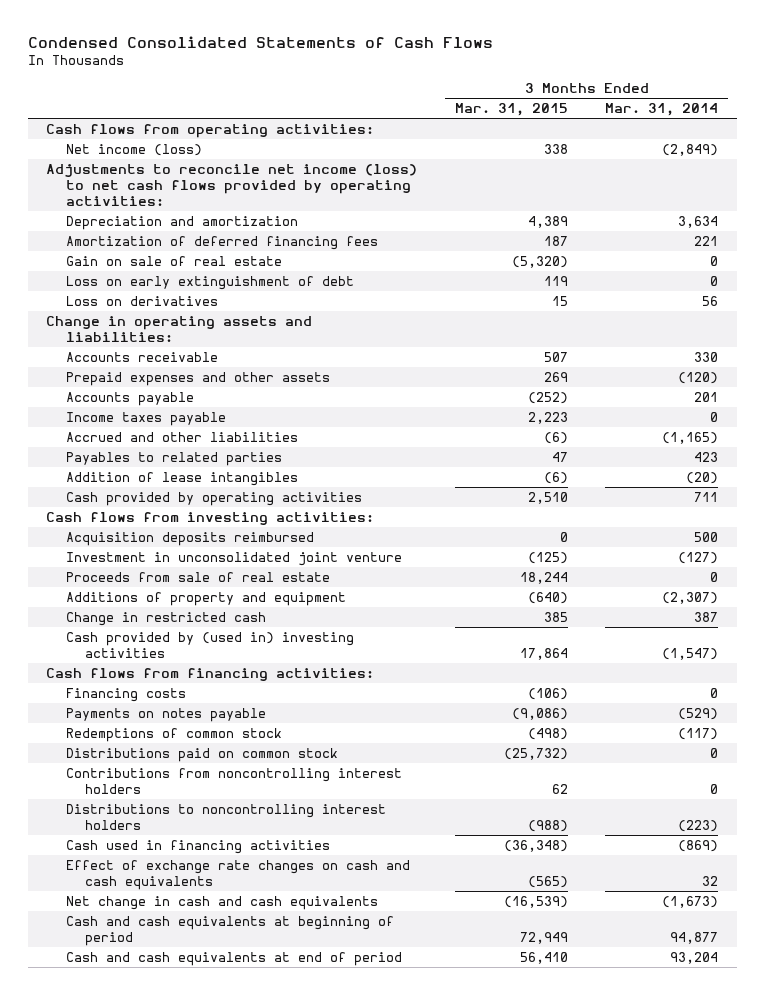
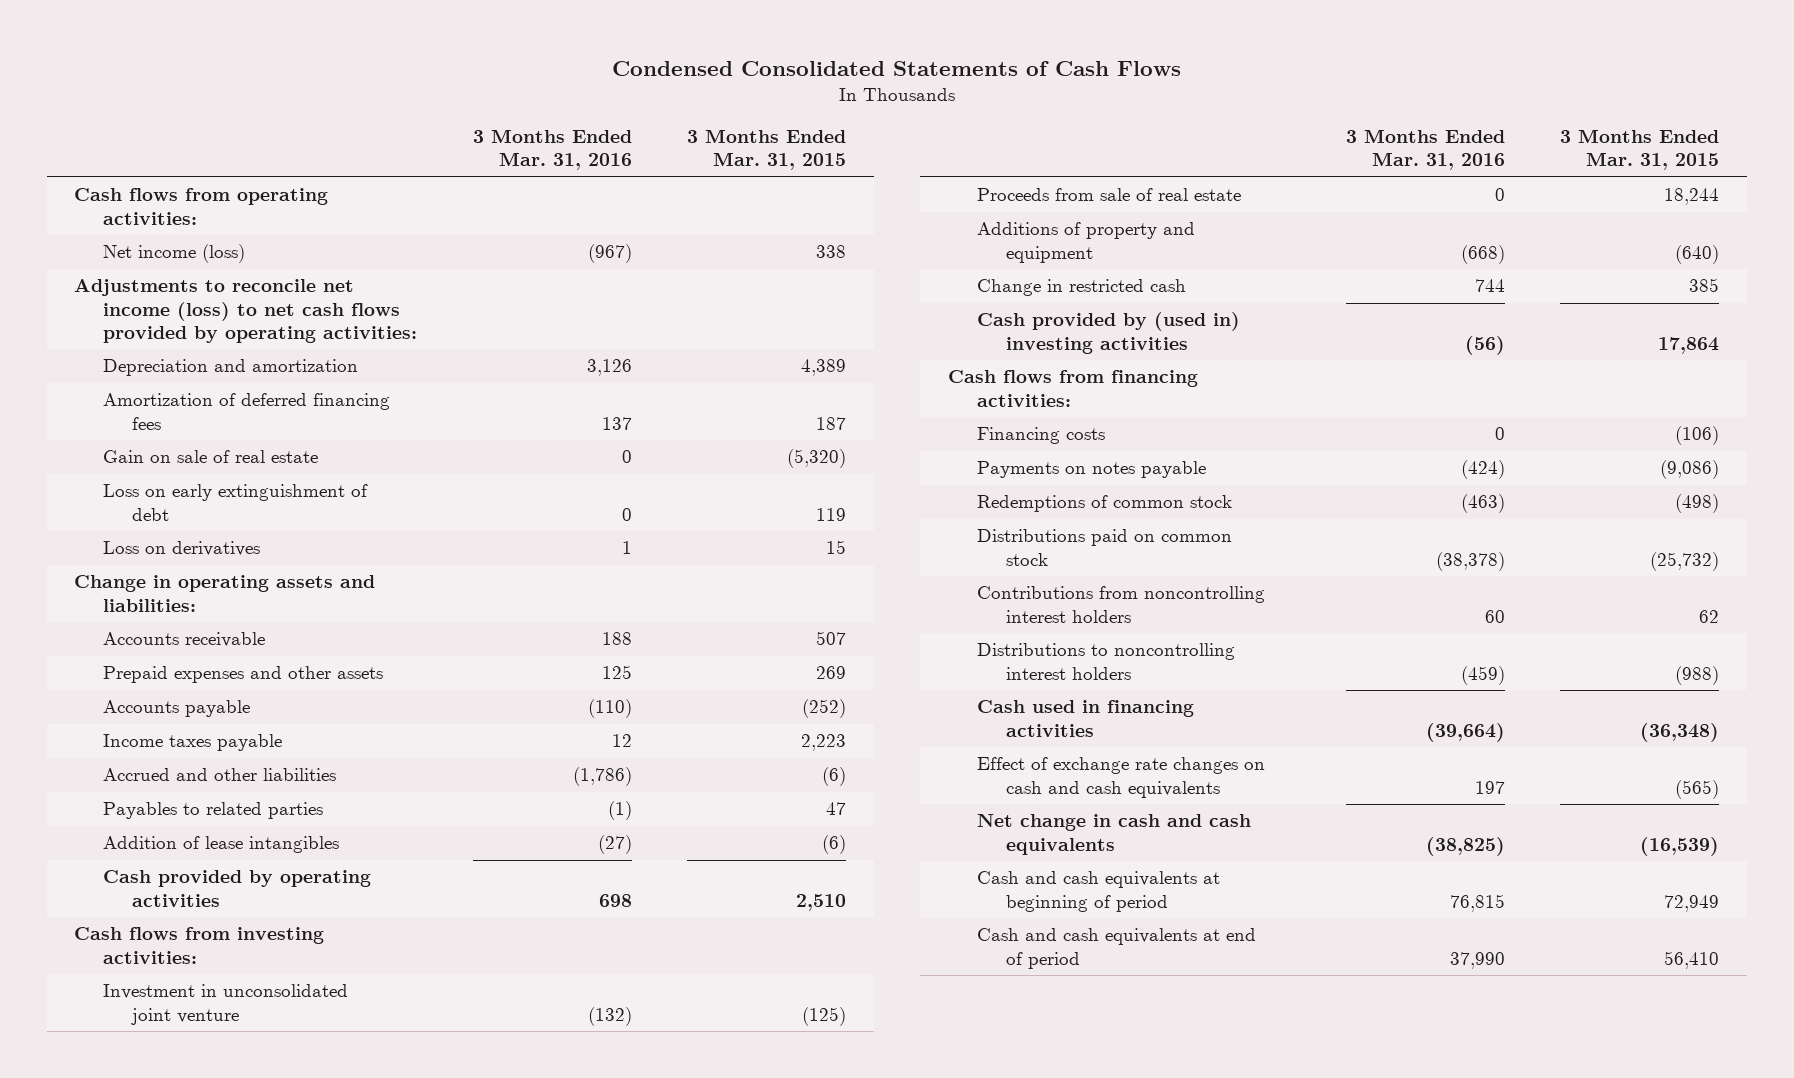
- | 3 Months Ended Mar. 31, 2015 | 3 Months Ended Mar. 31, 2014
+ | 3 Months Ended Mar. 31, 2016 | 3 Months Ended Mar. 31, 2015
- Acquisition deposits reimbursed | 0 | 500

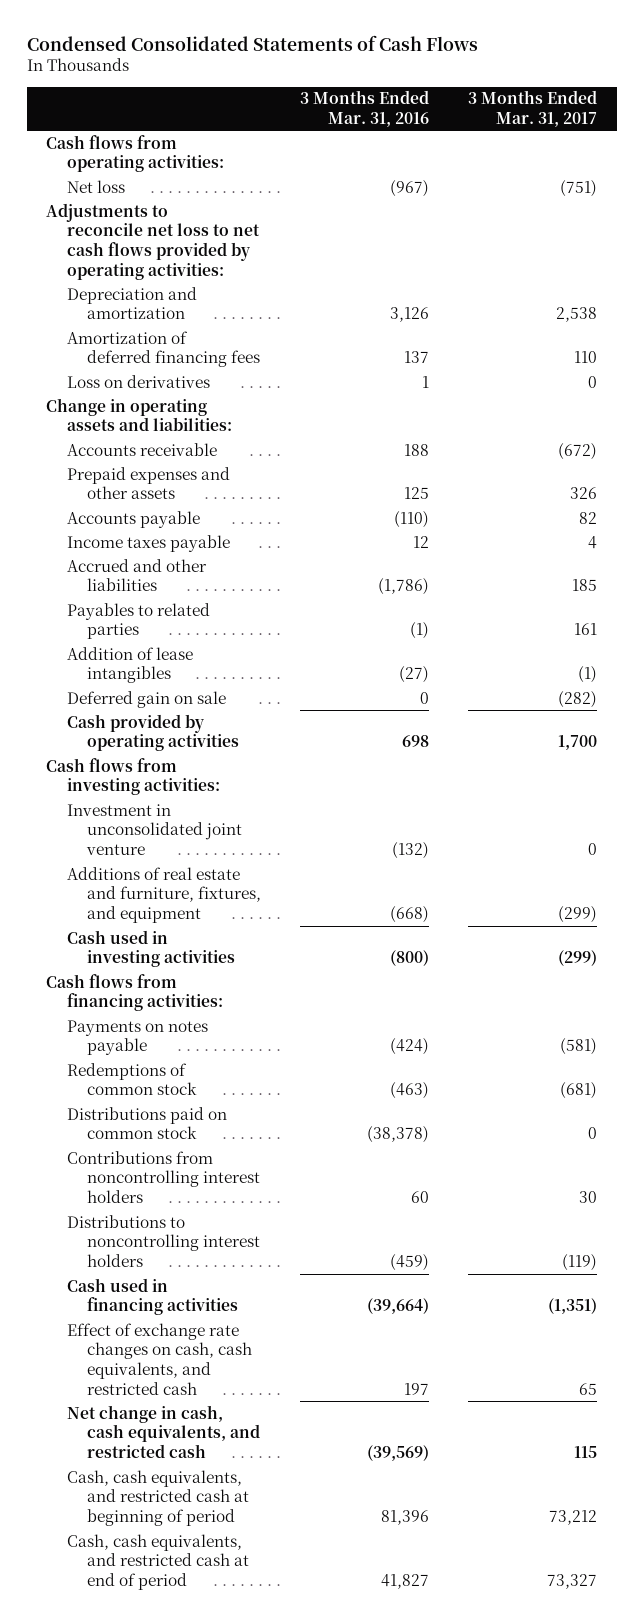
- | 3 Months Ended Mar. 31, 2016 | 3 Months Ended Mar. 31, 2015
+ | 3 Months Ended Mar. 31, 2016 | 3 Months Ended Mar. 31, 2017
- Net income (loss) | (967) | 338
- Adjustments to reconcile net income (loss) to net cash flows provided by operating activities:
+ Net loss | (967) | (751)
+ Adjustments to reconcile net loss to net cash flows provided by operating activities:
- Gain on sale of real estate | 0 | (5,320)
- Loss on early extinguishment of debt | 0 | 119
+ Deferred gain on sale | 0 | (282)
- Proceeds from sale of real estate | 0 | 18,244
- Additions of property and equipment | (668) | (640)
- Change in restricted cash | 744 | 385
- Cash provided by (used in) investing activities | (56) | 17,864
+ Additions of real estate and furniture, fixtures, and equipment | (668) | (299)
+ Cash used in investing activities | (800) | (299)
- Financing costs | 0 | (106)
- Effect of exchange rate changes on cash and cash equivalents | 197 | (565)
- Net change in cash and cash equivalents | (38,825) | (16,539)
- Cash and cash equivalents at beginning of period | 76,815 | 72,949
- Cash and cash equivalents at end of period | 37,990 | 56,410
+ Effect of exchange rate changes on cash, cash equivalents, and restricted cash | 197 | 65
+ Net change in cash, cash equivalents, and restricted cash | (39,569) | 115
+ Cash, cash equivalents, and restricted cash at beginning of period | 81,396 | 73,212
+ Cash, cash equivalents, and restricted cash at end of period | 41,827 | 73,327

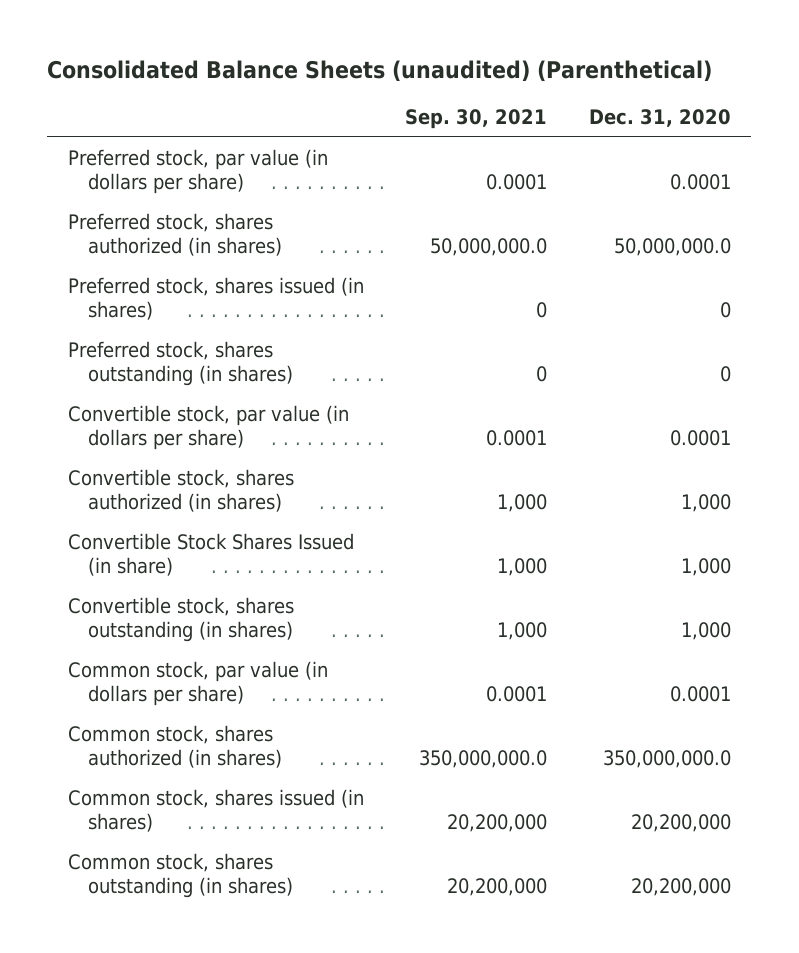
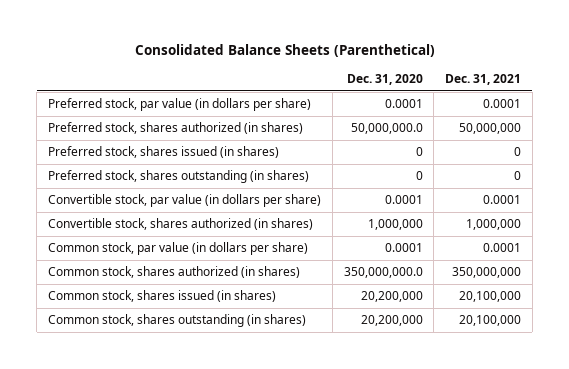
- Consolidated Balance Sheets (unaudited) (Parenthetical)
+ Consolidated Balance Sheets (Parenthetical)
- | Sep. 30, 2021 | Dec. 31, 2020
+ | Dec. 31, 2020 | Dec. 31, 2021
- Convertible stock, shares authorized (in shares) | 1,000 | 1,000
- Convertible Stock Shares Issued (in share) | 1,000 | 1,000
- Convertible stock, shares outstanding (in shares) | 1,000 | 1,000
+ Convertible stock, shares authorized (in shares) | 1,000,000 | 1,000,000

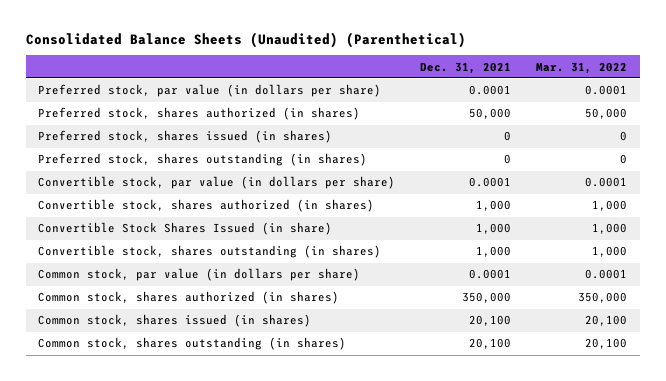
- Consolidated Balance Sheets (Parenthetical)
+ Consolidated Balance Sheets (Unaudited) (Parenthetical)
- | Dec. 31, 2020 | Dec. 31, 2021
+ | Dec. 31, 2021 | Mar. 31, 2022
- Preferred stock, shares authorized (in shares) | 50,000,000.0 | 50,000,000
+ Preferred stock, shares authorized (in shares) | 50,000 | 50,000
- Convertible stock, shares authorized (in shares) | 1,000,000 | 1,000,000
+ Convertible stock, shares authorized (in shares) | 1,000 | 1,000
+ Convertible Stock Shares Issued (in share) | 1,000 | 1,000
+ Convertible stock, shares outstanding (in shares) | 1,000 | 1,000
- Common stock, shares authorized (in shares) | 350,000,000.0 | 350,000,000
- Common stock, shares issued (in shares) | 20,200,000 | 20,100,000
- Common stock, shares outstanding (in shares) | 20,200,000 | 20,100,000
+ Common stock, shares authorized (in shares) | 350,000 | 350,000
+ Common stock, shares issued (in shares) | 20,100 | 20,100
+ Common stock, shares outstanding (in shares) | 20,100 | 20,100

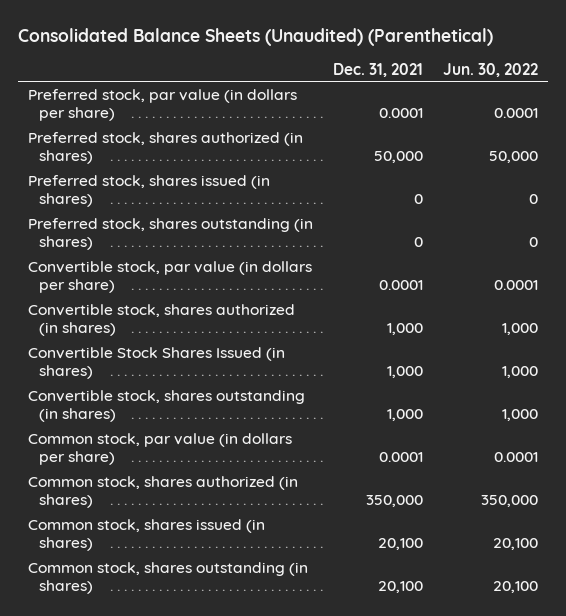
- | Dec. 31, 2021 | Mar. 31, 2022
+ | Dec. 31, 2021 | Jun. 30, 2022
- Convertible Stock Shares Issued (in share) | 1,000 | 1,000
+ Convertible Stock Shares Issued (in shares) | 1,000 | 1,000

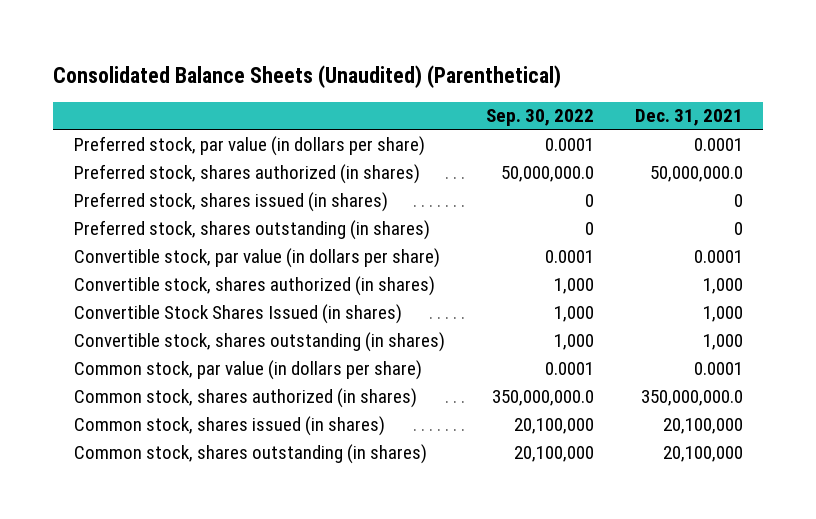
- | Dec. 31, 2021 | Jun. 30, 2022
+ | Sep. 30, 2022 | Dec. 31, 2021
- Preferred stock, shares authorized (in shares) | 50,000 | 50,000
+ Preferred stock, shares authorized (in shares) | 50,000,000.0 | 50,000,000.0
- Common stock, shares authorized (in shares) | 350,000 | 350,000
- Common stock, shares issued (in shares) | 20,100 | 20,100
- Common stock, shares outstanding (in shares) | 20,100 | 20,100
+ Common stock, shares authorized (in shares) | 350,000,000.0 | 350,000,000.0
+ Common stock, shares issued (in shares) | 20,100,000 | 20,100,000
+ Common stock, shares outstanding (in shares) | 20,100,000 | 20,100,000

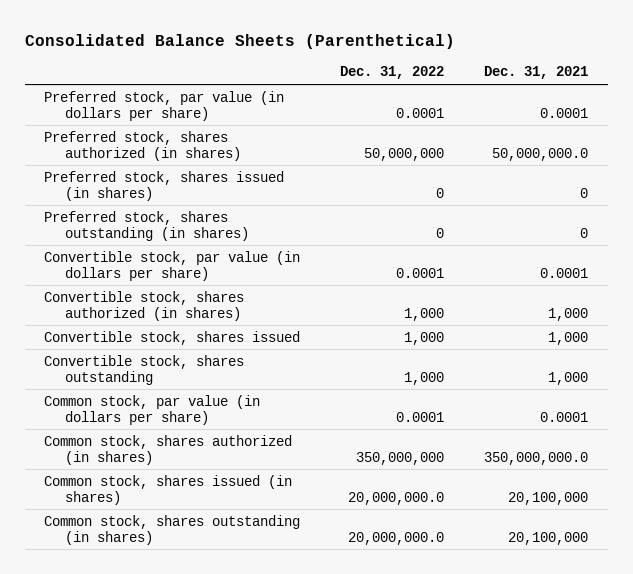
- Consolidated Balance Sheets (Unaudited) (Parenthetical)
+ Consolidated Balance Sheets (Parenthetical)
- | Sep. 30, 2022 | Dec. 31, 2021
+ | Dec. 31, 2022 | Dec. 31, 2021
- Convertible Stock Shares Issued (in shares) | 1,000 | 1,000
- Convertible stock, shares outstanding (in shares) | 1,000 | 1,000
+ Convertible stock, shares issued | 1,000 | 1,000
+ Convertible stock, shares outstanding | 1,000 | 1,000

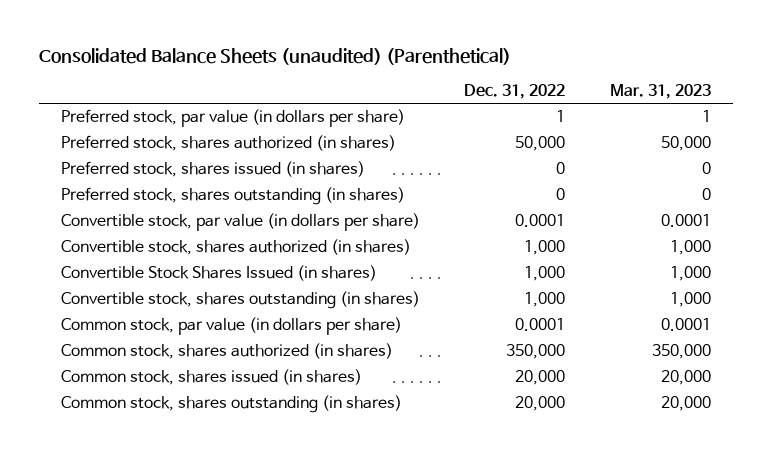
- Consolidated Balance Sheets (Parenthetical)
+ Consolidated Balance Sheets (unaudited) (Parenthetical)
- | Dec. 31, 2022 | Dec. 31, 2021
+ | Dec. 31, 2022 | Mar. 31, 2023
- Preferred stock, par value (in dollars per share) | 0.0001 | 0.0001
- Preferred stock, shares authorized (in shares) | 50,000,000 | 50,000,000.0
+ Preferred stock, par value (in dollars per share) | 1 | 1
+ Preferred stock, shares authorized (in shares) | 50,000 | 50,000
- Convertible stock, shares issued | 1,000 | 1,000
- Convertible stock, shares outstanding | 1,000 | 1,000
+ Convertible Stock Shares Issued (in shares) | 1,000 | 1,000
+ Convertible stock, shares outstanding (in shares) | 1,000 | 1,000
- Common stock, shares authorized (in shares) | 350,000,000 | 350,000,000.0
- Common stock, shares issued (in shares) | 20,000,000.0 | 20,100,000
- Common stock, shares outstanding (in shares) | 20,000,000.0 | 20,100,000
+ Common stock, shares authorized (in shares) | 350,000 | 350,000
+ Common stock, shares issued (in shares) | 20,000 | 20,000
+ Common stock, shares outstanding (in shares) | 20,000 | 20,000

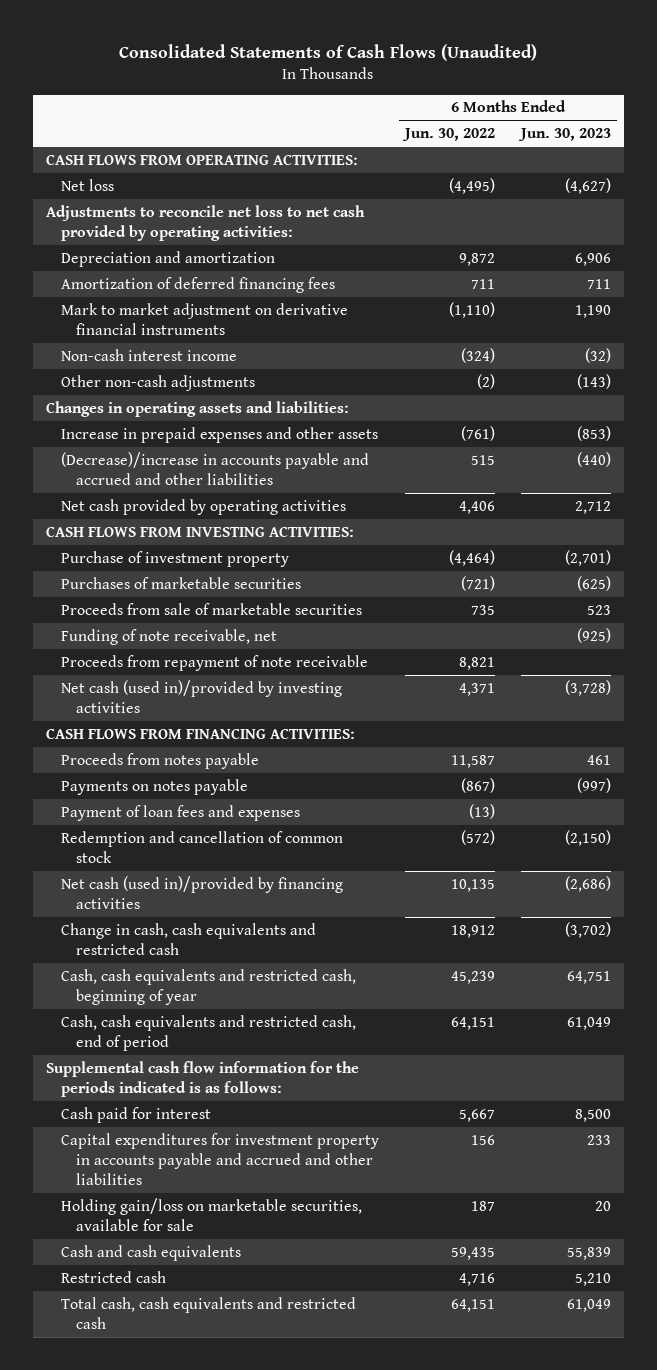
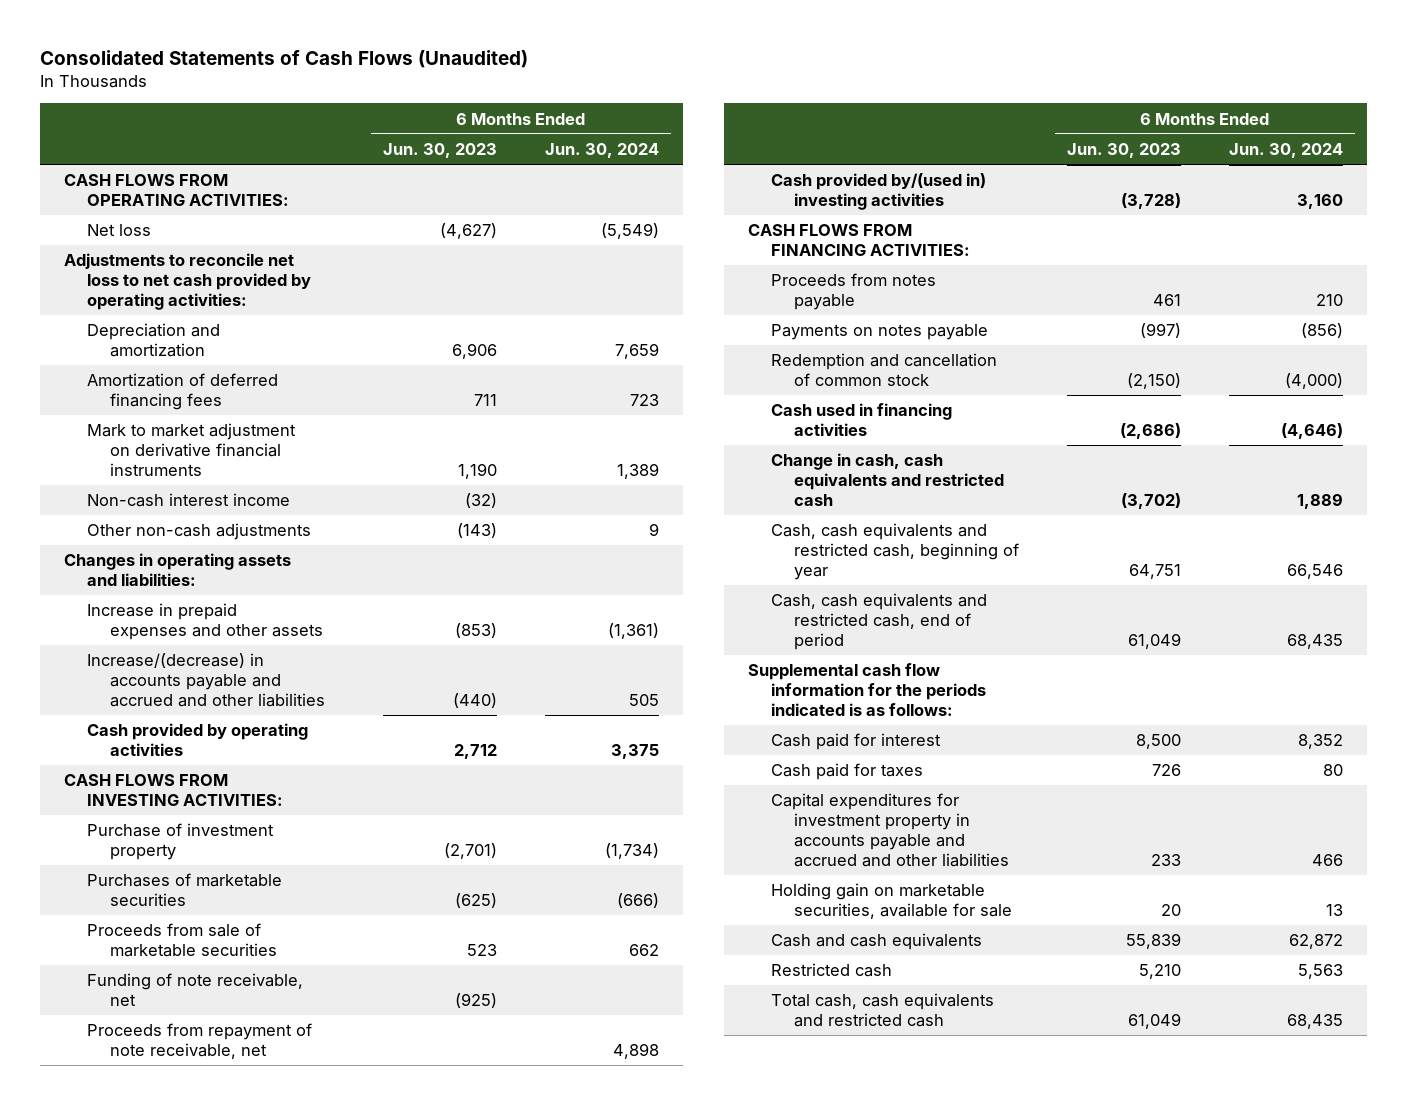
- | 6 Months Ended Jun. 30, 2022 | 6 Months Ended Jun. 30, 2023
+ | 6 Months Ended Jun. 30, 2023 | 6 Months Ended Jun. 30, 2024
- (Decrease)/increase in accounts payable and accrued and other liabilities | 515 | (440)
- Net cash provided by operating activities | 4,406 | 2,712
+ Increase/(decrease) in accounts payable and accrued and other liabilities | (440) | 505
+ Cash provided by operating activities | 2,712 | 3,375
- Proceeds from repayment of note receivable | 8,821 |
- Net cash (used in)/provided by investing activities | 4,371 | (3,728)
+ Proceeds from repayment of note receivable, net | | 4,898
+ Cash provided by/(used in) investing activities | (3,728) | 3,160
- Payment of loan fees and expenses | (13) |
- Net cash (used in)/provided by financing activities | 10,135 | (2,686)
+ Cash used in financing activities | (2,686) | (4,646)
+ Cash paid for taxes | 726 | 80
- Holding gain/loss on marketable securities, available for sale | 187 | 20
+ Holding gain on marketable securities, available for sale | 20 | 13

